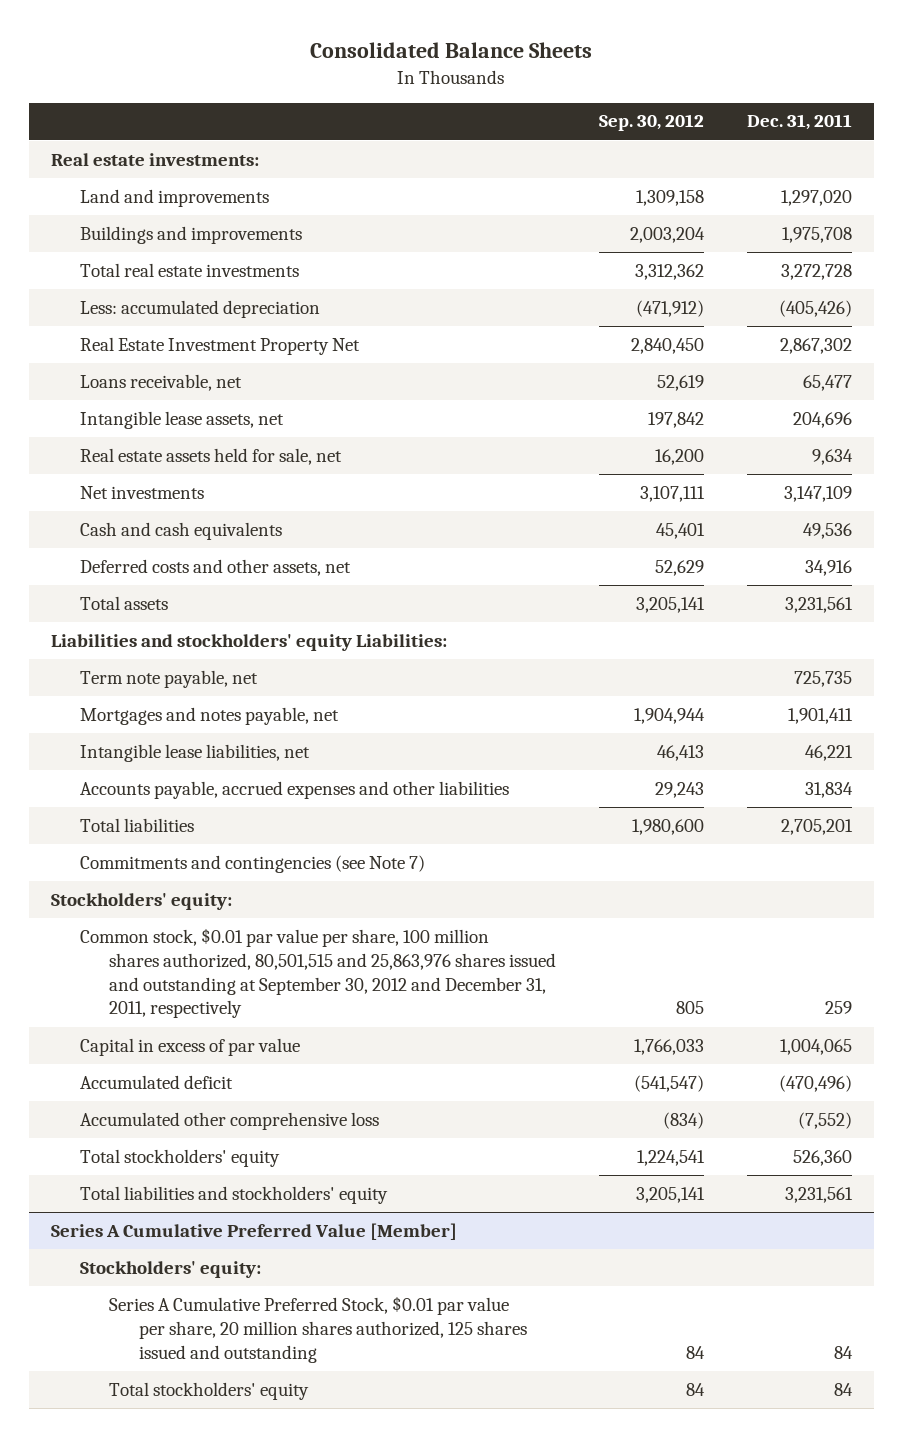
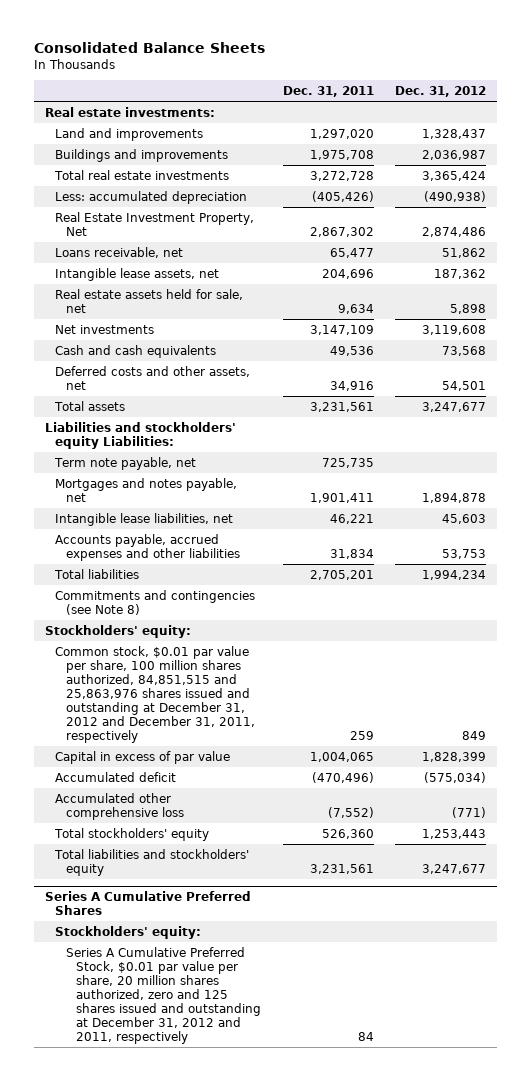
- | Sep. 30, 2012 | Dec. 31, 2011
+ | Dec. 31, 2011 | Dec. 31, 2012
- Real Estate Investment Property Net | 2,840,450 | 2,867,302
+ Real Estate Investment Property, Net | 2,867,302 | 2,874,486
- Commitments and contingencies (see Note 7)
+ Commitments and contingencies (see Note 8)
- Common stock, $0.01 par value per share, 100 million shares authorized, 80,501,515 and 25,863,976 shares issued and outstanding at September 30, 2012 and December 31, 2011, respectively | 805 | 259
+ Common stock, $0.01 par value per share, 100 million shares authorized, 84,851,515 and 25,863,976 shares issued and outstanding at December 31, 2012 and December 31, 2011, respectively | 259 | 849
- Series A Cumulative Preferred Value [Member]
+ Series A Cumulative Preferred Shares
- Series A Cumulative Preferred Stock, $0.01 par value per share, 20 million shares authorized, 125 shares issued and outstanding | 84 | 84
- Total stockholders' equity | 84 | 84
+ Series A Cumulative Preferred Stock, $0.01 par value per share, 20 million shares authorized, zero and 125 shares issued and outstanding at December 31, 2012 and 2011, respectively | 84 |

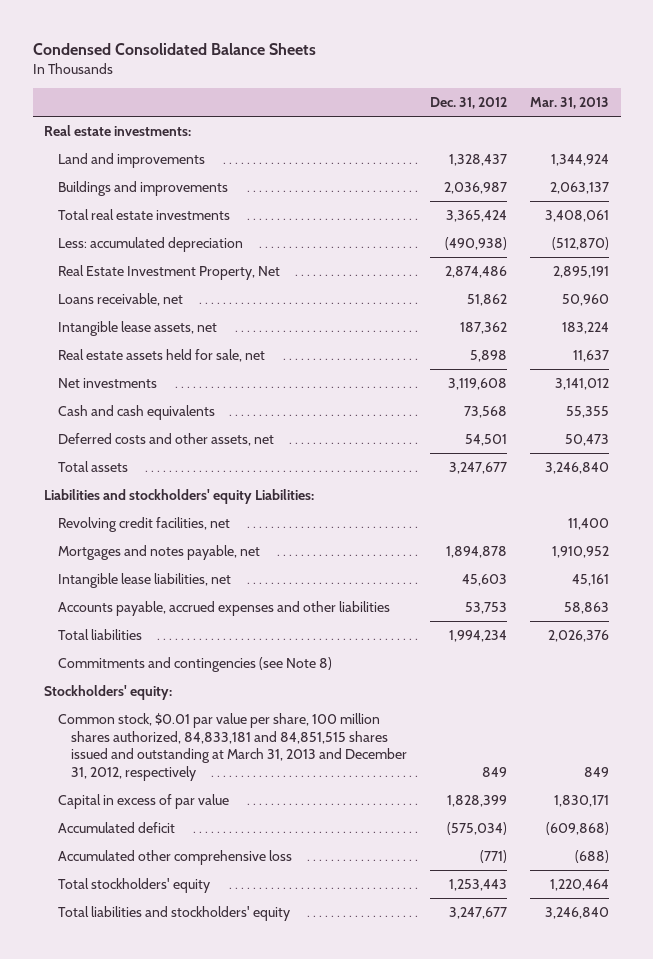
- Consolidated Balance Sheets
+ Condensed Consolidated Balance Sheets
- | Dec. 31, 2011 | Dec. 31, 2012
+ | Dec. 31, 2012 | Mar. 31, 2013
- Term note payable, net | 725,735 |
+ Revolving credit facilities, net | | 11,400
- Common stock, $0.01 par value per share, 100 million shares authorized, 84,851,515 and 25,863,976 shares issued and outstanding at December 31, 2012 and December 31, 2011, respectively | 259 | 849
+ Common stock, $0.01 par value per share, 100 million shares authorized, 84,833,181 and 84,851,515 shares issued and outstanding at March 31, 2013 and December 31, 2012, respectively | 849 | 849
- Series A Cumulative Preferred Shares
- Stockholders' equity:
- Series A Cumulative Preferred Stock, $0.01 par value per share, 20 million shares authorized, zero and 125 shares issued and outstanding at December 31, 2012 and 2011, respectively | 84 |

